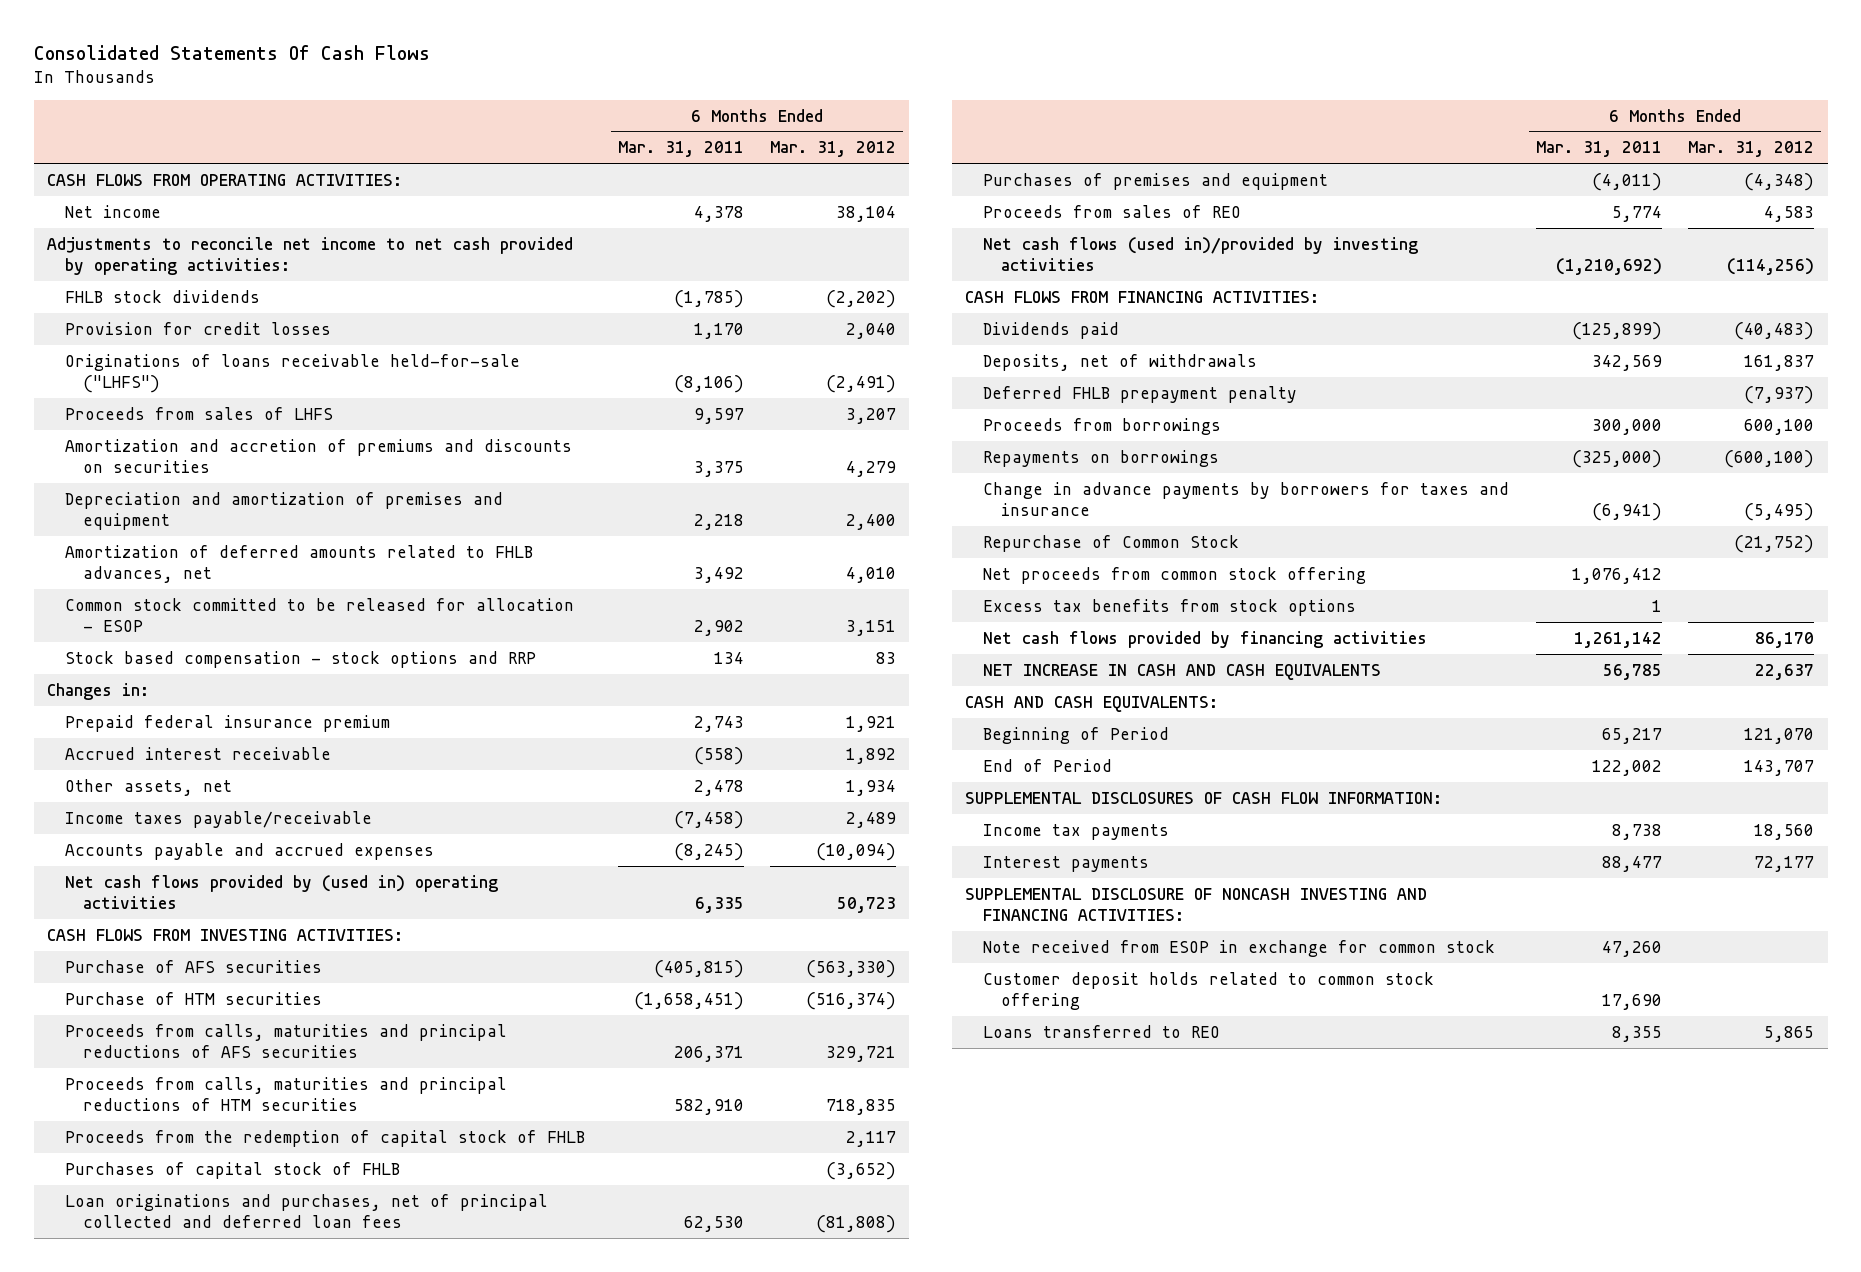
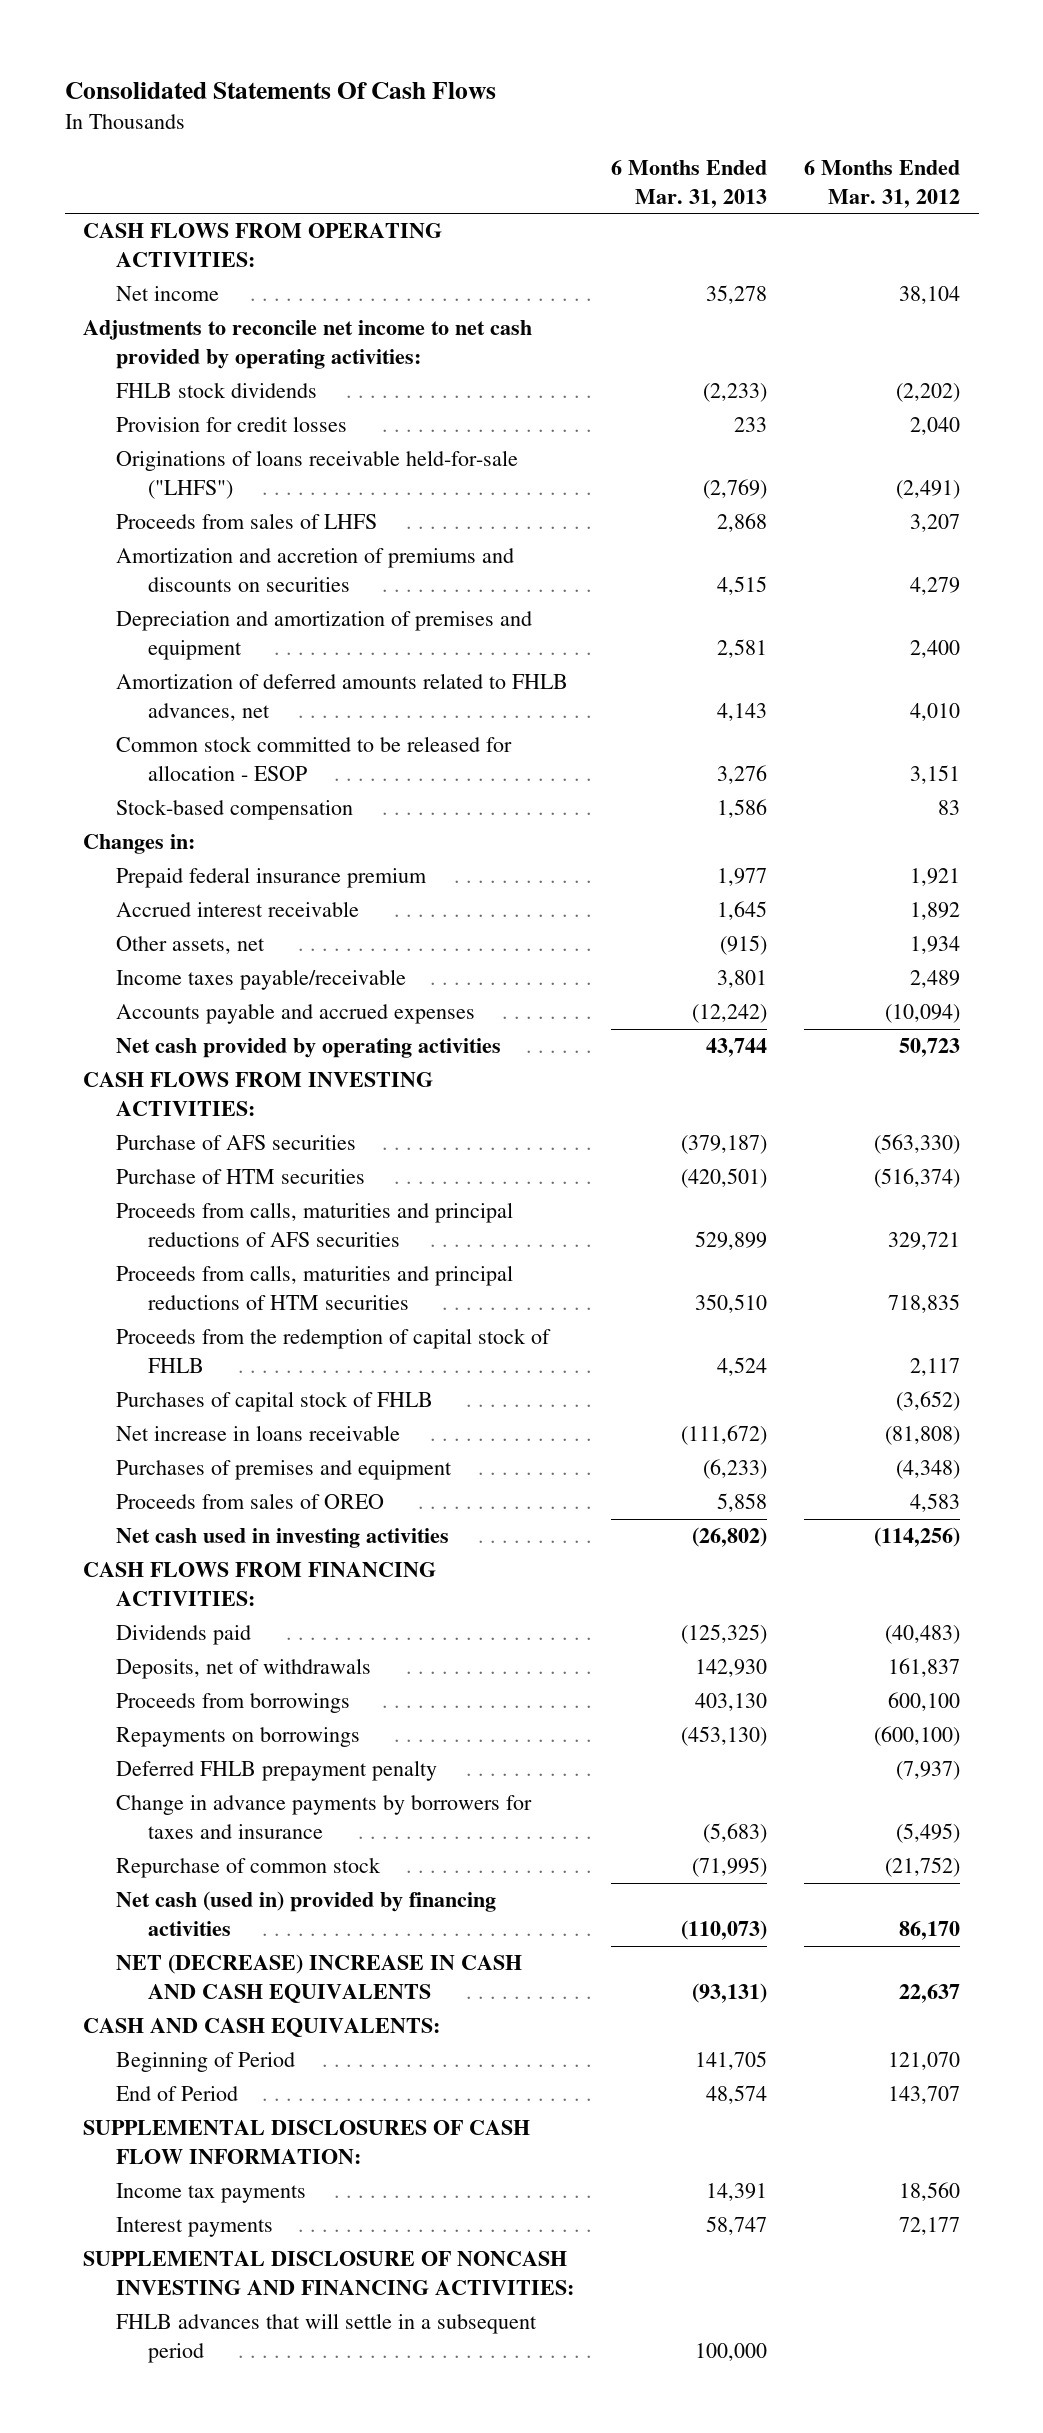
- | 6 Months Ended Mar. 31, 2011 | 6 Months Ended Mar. 31, 2012
+ | 6 Months Ended Mar. 31, 2013 | 6 Months Ended Mar. 31, 2012
- Stock based compensation - stock options and RRP | 134 | 83
+ Stock-based compensation | 1,586 | 83
- Net cash flows provided by (used in) operating activities | 6,335 | 50,723
+ Net cash provided by operating activities | 43,744 | 50,723
- Loan originations and purchases, net of principal collected and deferred loan fees | 62,530 | (81,808)
+ Net increase in loans receivable | (111,672) | (81,808)
- Proceeds from sales of REO | 5,774 | 4,583
- Net cash flows (used in)/provided by investing activities | (1,210,692) | (114,256)
+ Proceeds from sales of OREO | 5,858 | 4,583
+ Net cash used in investing activities | (26,802) | (114,256)
moved down: Deferred FHLB prepayment penalty | | (7,937)
- Repurchase of Common Stock | | (21,752)
- Net proceeds from common stock offering | 1,076,412 |
- Excess tax benefits from stock options | 1 |
- Net cash flows provided by financing activities | 1,261,142 | 86,170
- NET INCREASE IN CASH AND CASH EQUIVALENTS | 56,785 | 22,637
+ Repurchase of common stock | (71,995) | (21,752)
+ Net cash (used in) provided by financing activities | (110,073) | 86,170
+ NET (DECREASE) INCREASE IN CASH AND CASH EQUIVALENTS | (93,131) | 22,637
- Note received from ESOP in exchange for common stock | 47,260 |
- Customer deposit holds related to common stock offering | 17,690 |
- Loans transferred to REO | 8,355 | 5,865
+ FHLB advances that will settle in a subsequent period | 100,000 |

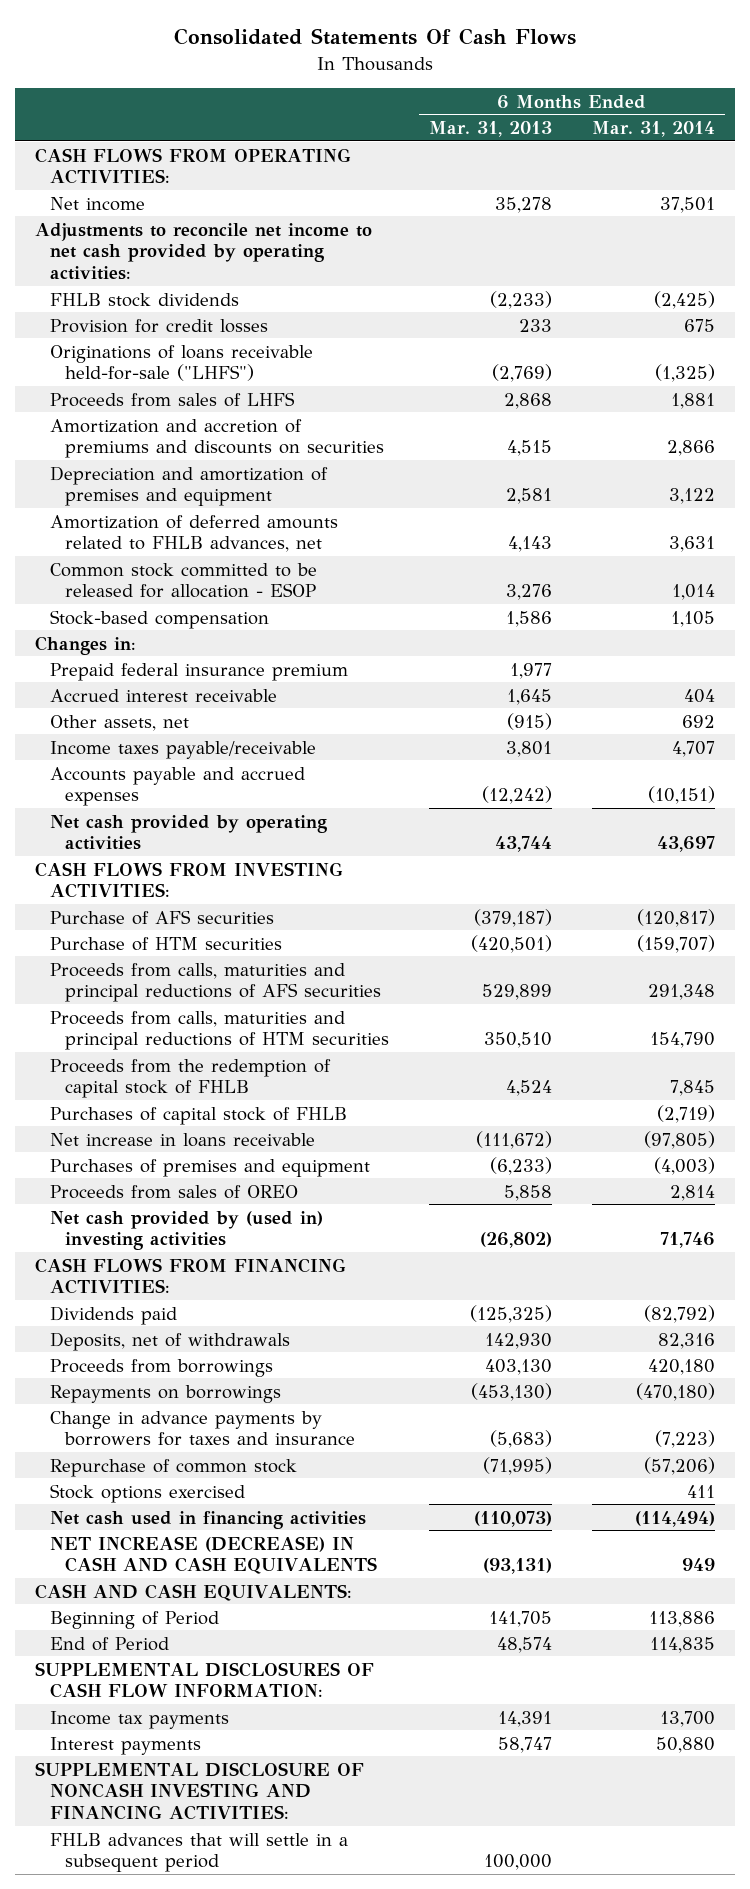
- | 6 Months Ended Mar. 31, 2013 | 6 Months Ended Mar. 31, 2012
+ | 6 Months Ended Mar. 31, 2013 | 6 Months Ended Mar. 31, 2014
- Net cash used in investing activities | (26,802) | (114,256)
+ Net cash provided by (used in) investing activities | (26,802) | 71,746
- Deferred FHLB prepayment penalty | | (7,937)
- Net cash (used in) provided by financing activities | (110,073) | 86,170
- NET (DECREASE) INCREASE IN CASH AND CASH EQUIVALENTS | (93,131) | 22,637
+ Stock options exercised | | 411
+ Net cash used in financing activities | (110,073) | (114,494)
+ NET INCREASE (DECREASE) IN CASH AND CASH EQUIVALENTS | (93,131) | 949

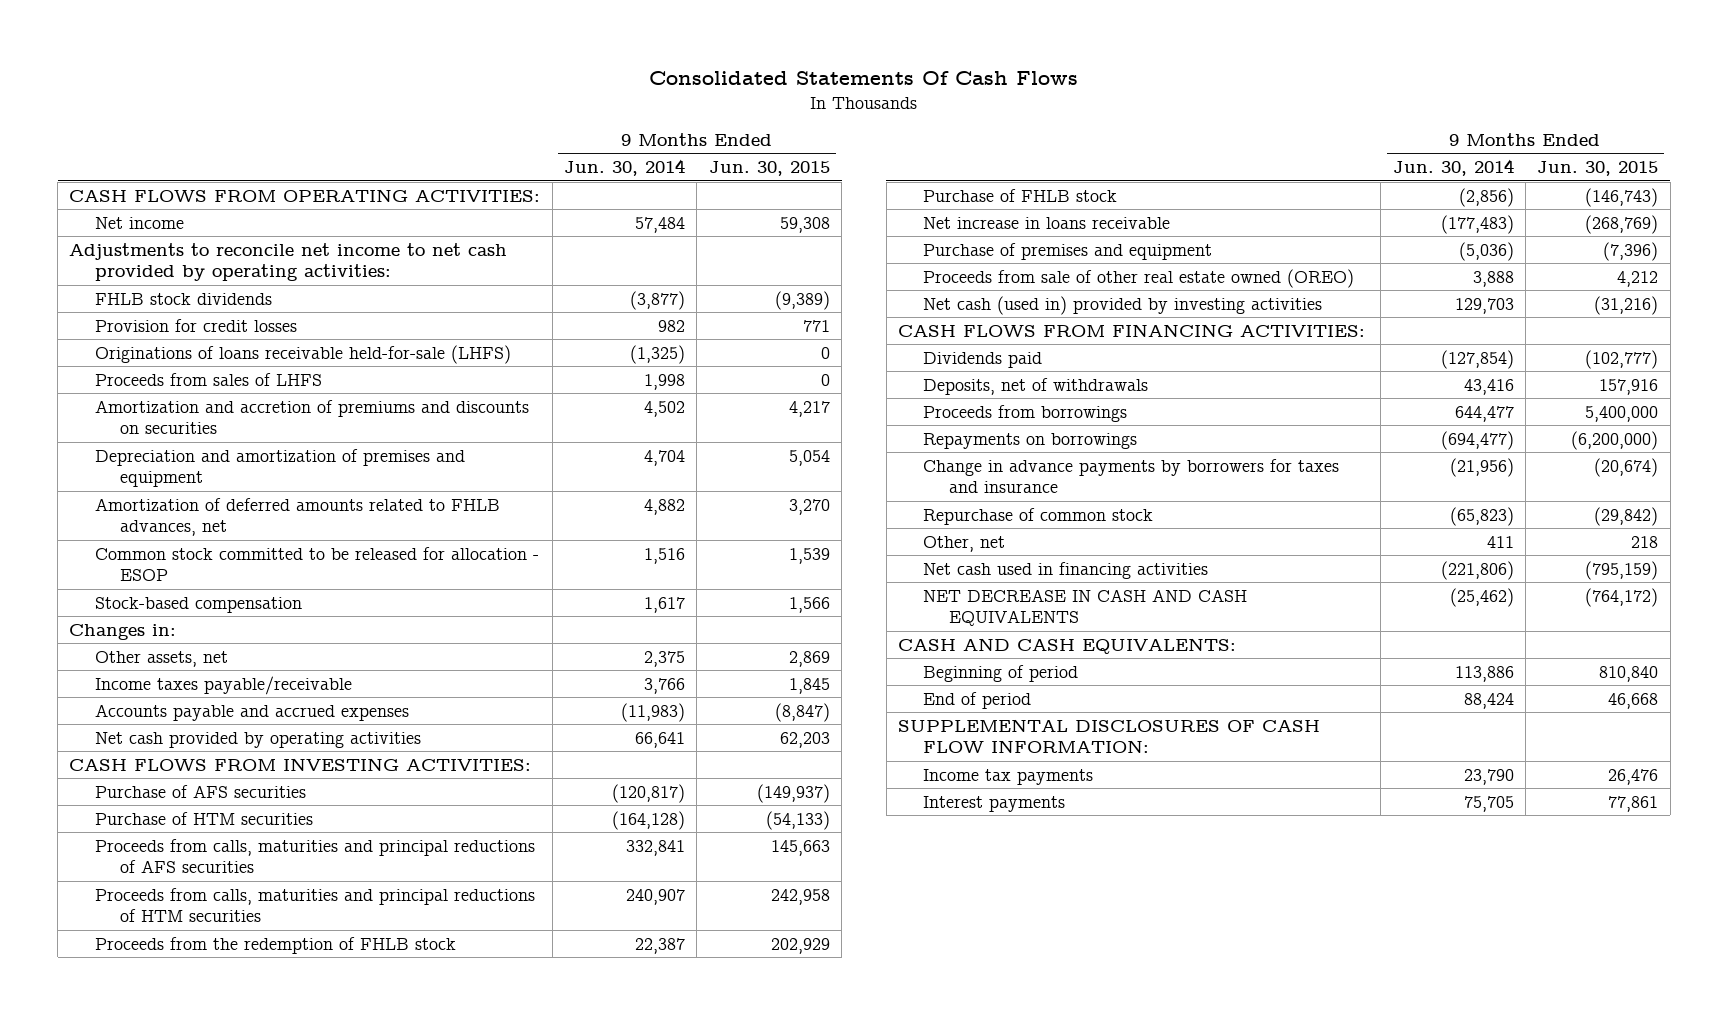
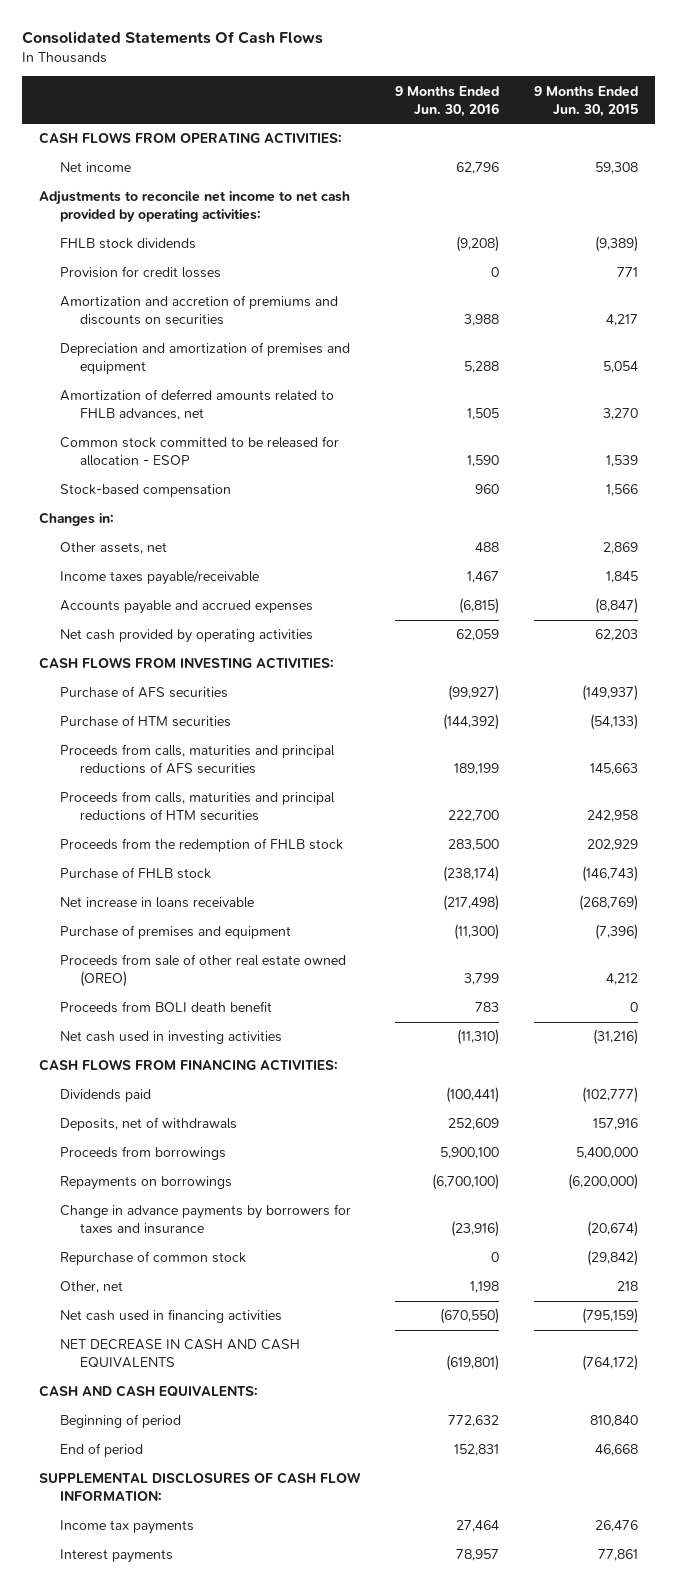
- | 9 Months Ended Jun. 30, 2014 | 9 Months Ended Jun. 30, 2015
+ | 9 Months Ended Jun. 30, 2016 | 9 Months Ended Jun. 30, 2015
- Originations of loans receivable held-for-sale (LHFS) | (1,325) | 0
- Proceeds from sales of LHFS | 1,998 | 0
- Net cash (used in) provided by investing activities | 129,703 | (31,216)
+ Proceeds from BOLI death benefit | 783 | 0
+ Net cash used in investing activities | (11,310) | (31,216)

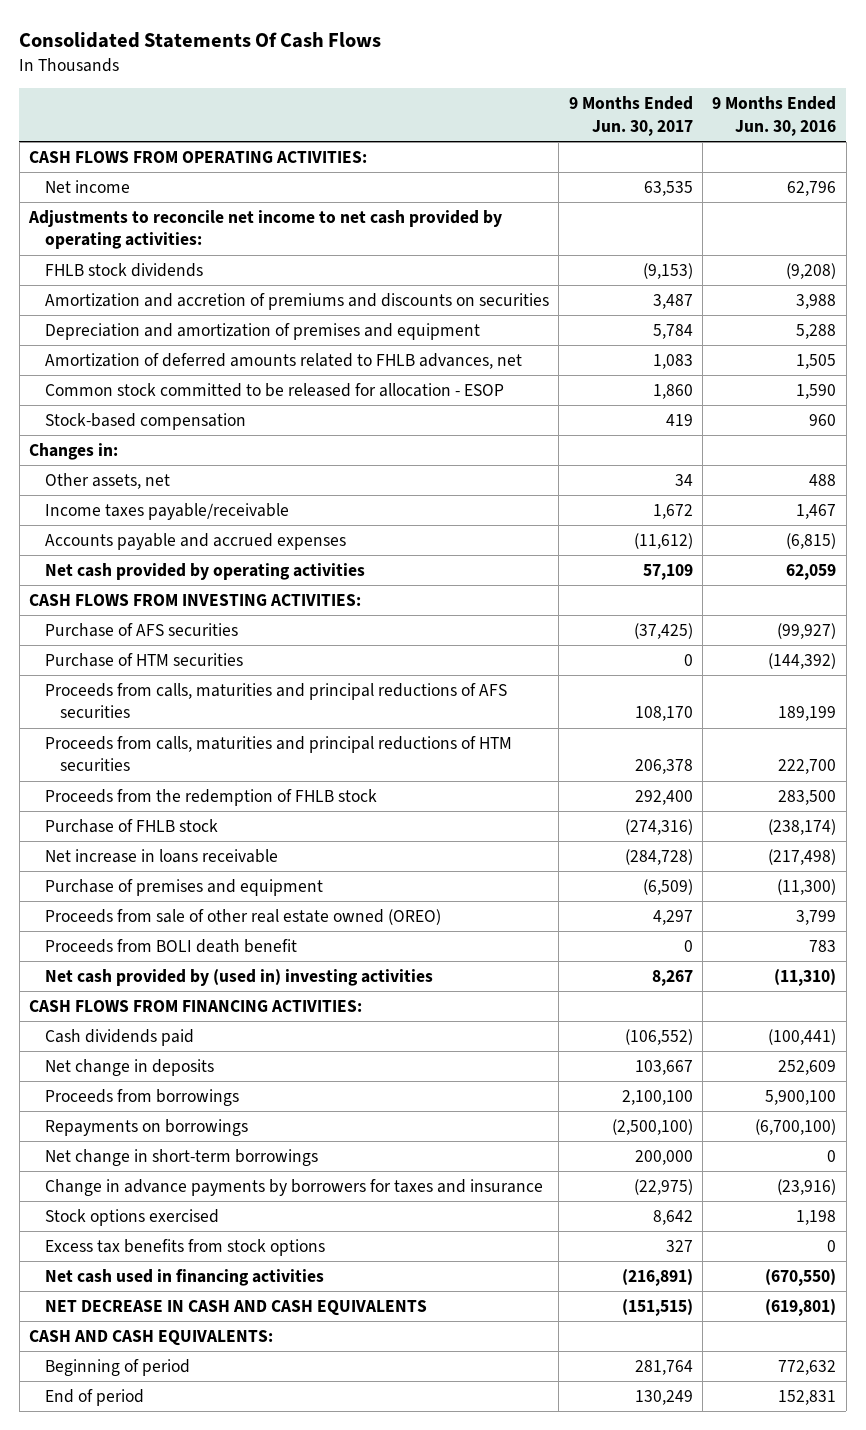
- | 9 Months Ended Jun. 30, 2016 | 9 Months Ended Jun. 30, 2015
+ | 9 Months Ended Jun. 30, 2017 | 9 Months Ended Jun. 30, 2016
- Provision for credit losses | 0 | 771
- Net cash used in investing activities | (11,310) | (31,216)
+ Net cash provided by (used in) investing activities | 8,267 | (11,310)
- Dividends paid | (100,441) | (102,777)
- Deposits, net of withdrawals | 252,609 | 157,916
+ Cash dividends paid | (106,552) | (100,441)
+ Net change in deposits | 103,667 | 252,609
+ Net change in short-term borrowings | 200,000 | 0
- Repurchase of common stock | 0 | (29,842)
- Other, net | 1,198 | 218
+ Stock options exercised | 8,642 | 1,198
+ Excess tax benefits from stock options | 327 | 0
- SUPPLEMENTAL DISCLOSURES OF CASH FLOW INFORMATION:
- Income tax payments | 27,464 | 26,476
- Interest payments | 78,957 | 77,861

